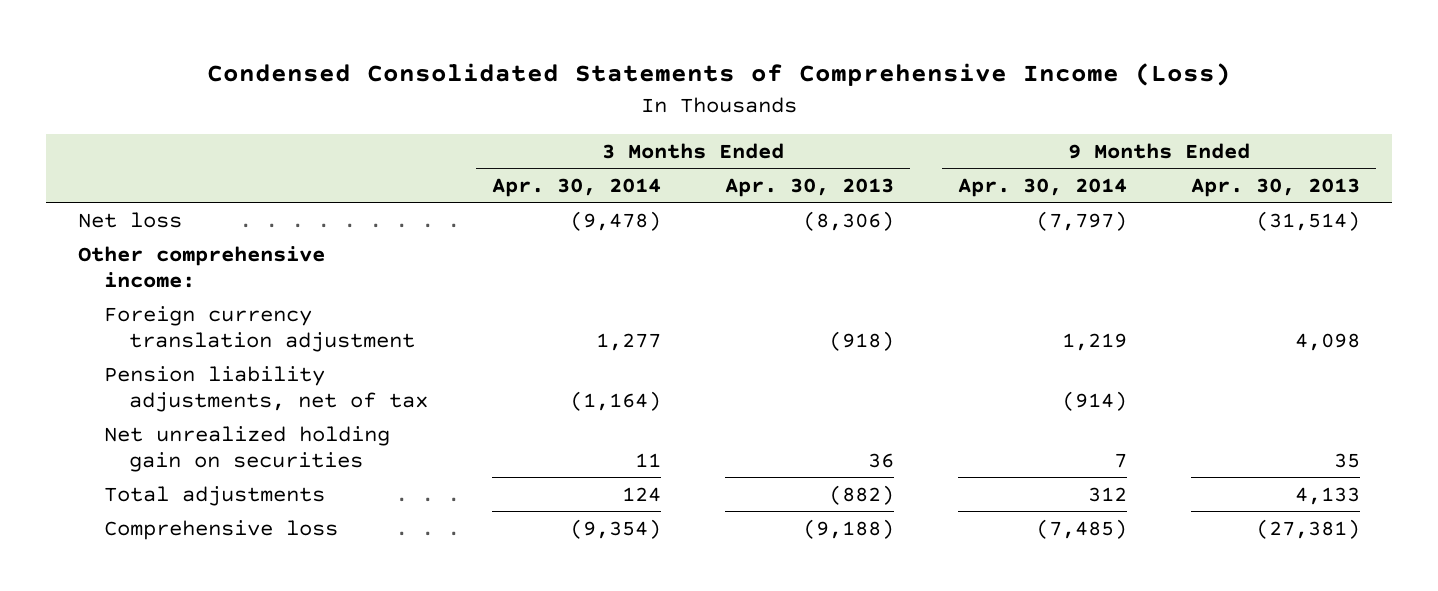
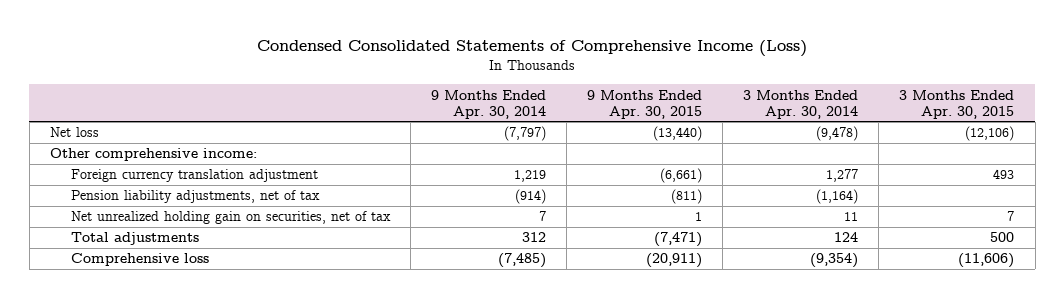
- | 3 Months Ended Apr. 30, 2014 | 3 Months Ended Apr. 30, 2013 | 9 Months Ended Apr. 30, 2014 | 9 Months Ended Apr. 30, 2013
+ | 9 Months Ended Apr. 30, 2014 | 9 Months Ended Apr. 30, 2015 | 3 Months Ended Apr. 30, 2014 | 3 Months Ended Apr. 30, 2015
- Net unrealized holding gain on securities | 11 | 36 | 7 | 35
+ Net unrealized holding gain on securities, net of tax | 7 | 1 | 11 | 7

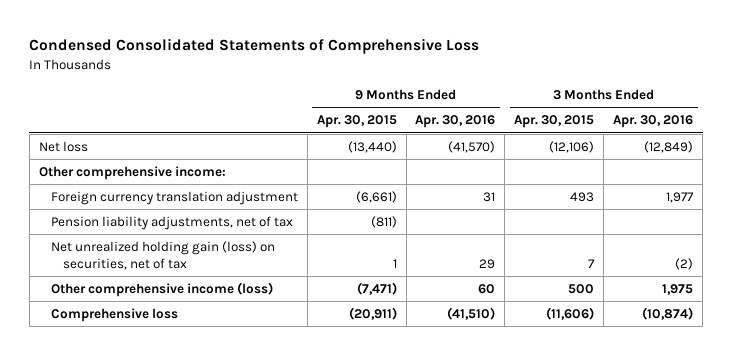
- Condensed Consolidated Statements of Comprehensive Income (Loss)
+ Condensed Consolidated Statements of Comprehensive Loss
- | 9 Months Ended Apr. 30, 2014 | 9 Months Ended Apr. 30, 2015 | 3 Months Ended Apr. 30, 2014 | 3 Months Ended Apr. 30, 2015
+ | 9 Months Ended Apr. 30, 2015 | 9 Months Ended Apr. 30, 2016 | 3 Months Ended Apr. 30, 2015 | 3 Months Ended Apr. 30, 2016
- Net unrealized holding gain on securities, net of tax | 7 | 1 | 11 | 7
- Total adjustments | 312 | (7,471) | 124 | 500
+ Net unrealized holding gain (loss) on securities, net of tax | 1 | 29 | 7 | (2)
+ Other comprehensive income (loss) | (7,471) | 60 | 500 | 1,975

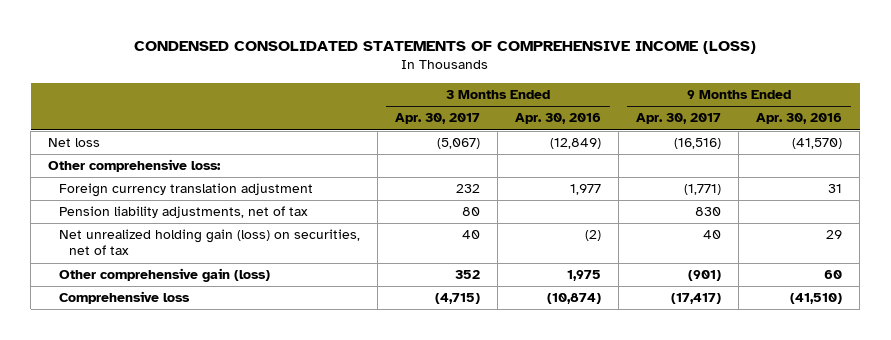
- Condensed Consolidated Statements of Comprehensive Loss
+ CONDENSED CONSOLIDATED STATEMENTS OF COMPREHENSIVE INCOME (LOSS)
- | 9 Months Ended Apr. 30, 2015 | 9 Months Ended Apr. 30, 2016 | 3 Months Ended Apr. 30, 2015 | 3 Months Ended Apr. 30, 2016
+ | 3 Months Ended Apr. 30, 2017 | 3 Months Ended Apr. 30, 2016 | 9 Months Ended Apr. 30, 2017 | 9 Months Ended Apr. 30, 2016
- Other comprehensive income:
+ Other comprehensive loss:
- Other comprehensive income (loss) | (7,471) | 60 | 500 | 1,975
+ Other comprehensive gain (loss) | 352 | 1,975 | (901) | 60

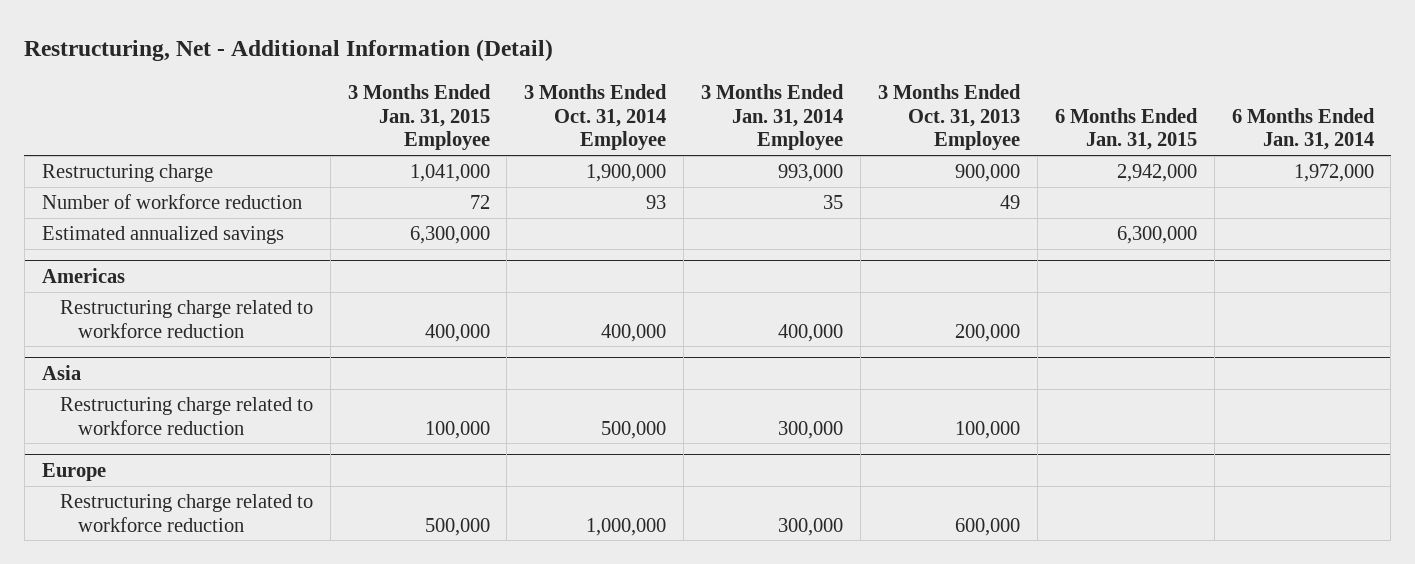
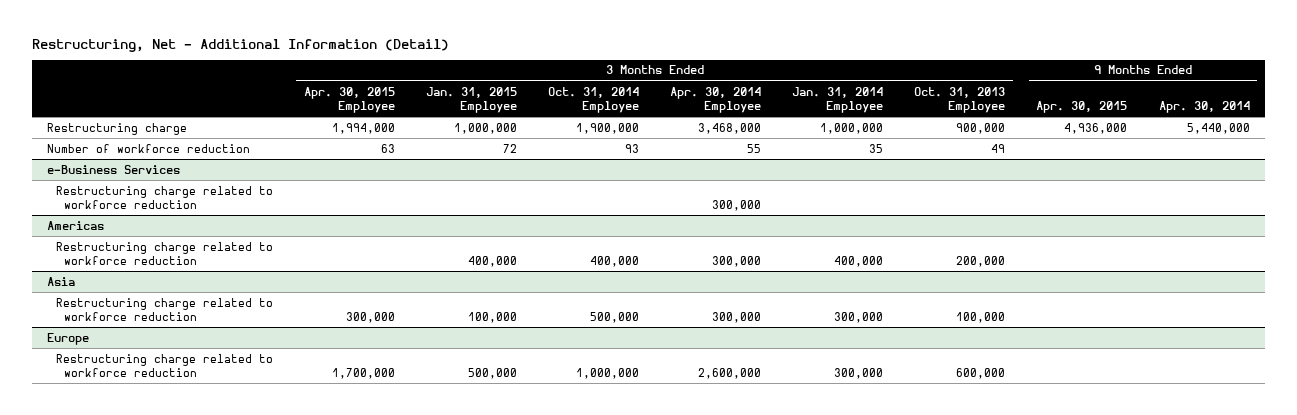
- | 3 Months Ended Jan. 31, 2015 Employee | 3 Months Ended Oct. 31, 2014 Employee | 3 Months Ended Jan. 31, 2014 Employee | 3 Months Ended Oct. 31, 2013 Employee | 6 Months Ended Jan. 31, 2015 | 6 Months Ended Jan. 31, 2014
+ | 3 Months Ended Apr. 30, 2015 Employee | 3 Months Ended Jan. 31, 2015 Employee | 3 Months Ended Oct. 31, 2014 Employee | 3 Months Ended Apr. 30, 2014 Employee | 3 Months Ended Jan. 31, 2014 Employee | 3 Months Ended Oct. 31, 2013 Employee | 9 Months Ended Apr. 30, 2015 | 9 Months Ended Apr. 30, 2014
- Restructuring charge | 1,041,000 | 1,900,000 | 993,000 | 900,000 | 2,942,000 | 1,972,000
+ Restructuring charge | 1,994,000 | 1,000,000 | 1,900,000 | 3,468,000 | 1,000,000 | 900,000 | 4,936,000 | 5,440,000
- Estimated annualized savings | 6,300,000 | | | | 6,300,000 |
+ e-Business Services
+ Restructuring charge related to workforce reduction | | | | 300,000 | | | |

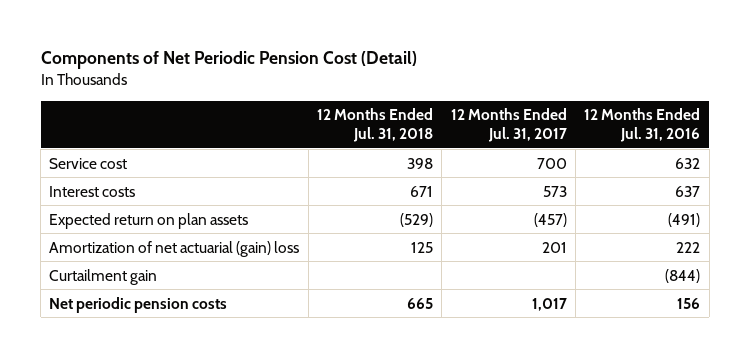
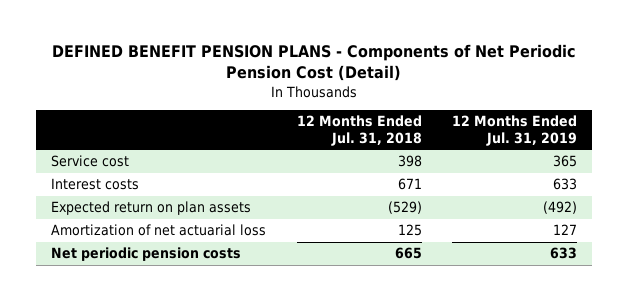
- Components of Net Periodic Pension Cost (Detail)
+ DEFINED BENEFIT PENSION PLANS - Components of Net Periodic Pension Cost (Detail)
- | 12 Months Ended Jul. 31, 2018 | 12 Months Ended Jul. 31, 2017 | 12 Months Ended Jul. 31, 2016
+ | 12 Months Ended Jul. 31, 2018 | 12 Months Ended Jul. 31, 2019
- Amortization of net actuarial (gain) loss | 125 | 201 | 222
- Curtailment gain | | | (844)
+ Amortization of net actuarial loss | 125 | 127

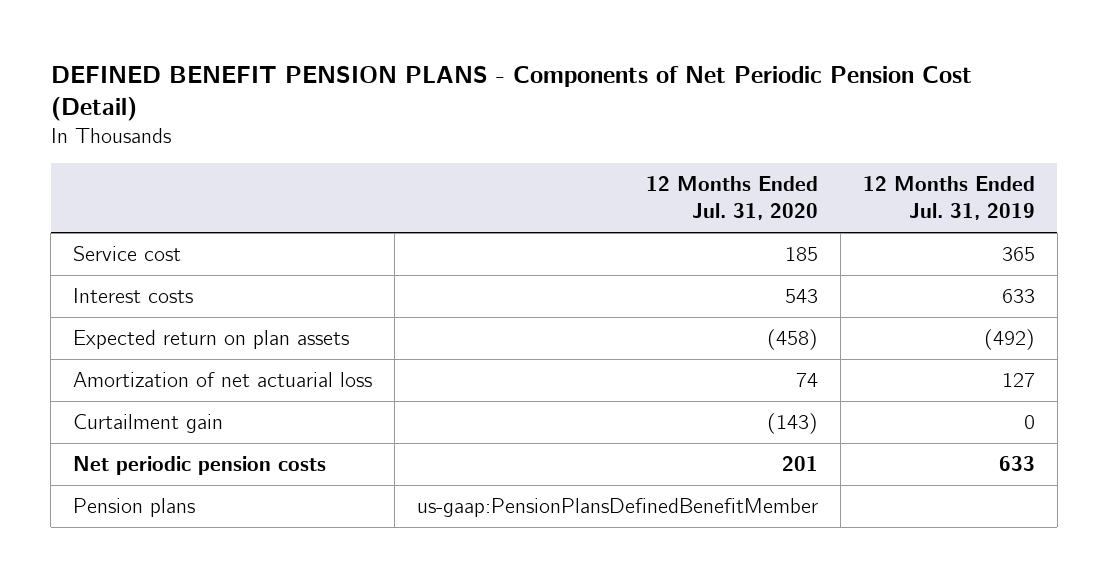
- | 12 Months Ended Jul. 31, 2018 | 12 Months Ended Jul. 31, 2019
+ | 12 Months Ended Jul. 31, 2020 | 12 Months Ended Jul. 31, 2019
+ Curtailment gain | (143) | 0
+ Pension plans | us-gaap:PensionPlansDefinedBenefitMember |

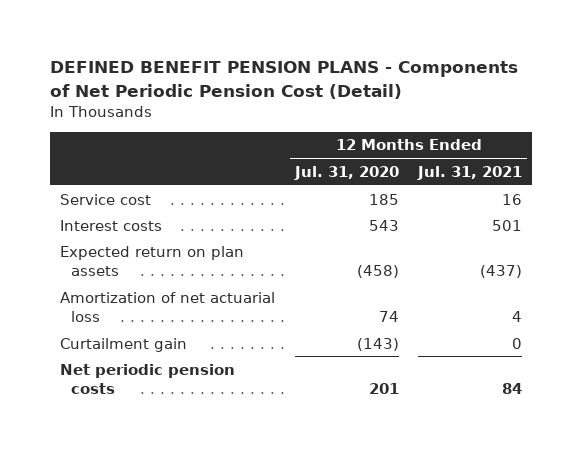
- | 12 Months Ended Jul. 31, 2020 | 12 Months Ended Jul. 31, 2019
+ | 12 Months Ended Jul. 31, 2020 | 12 Months Ended Jul. 31, 2021
- Pension plans | us-gaap:PensionPlansDefinedBenefitMember |

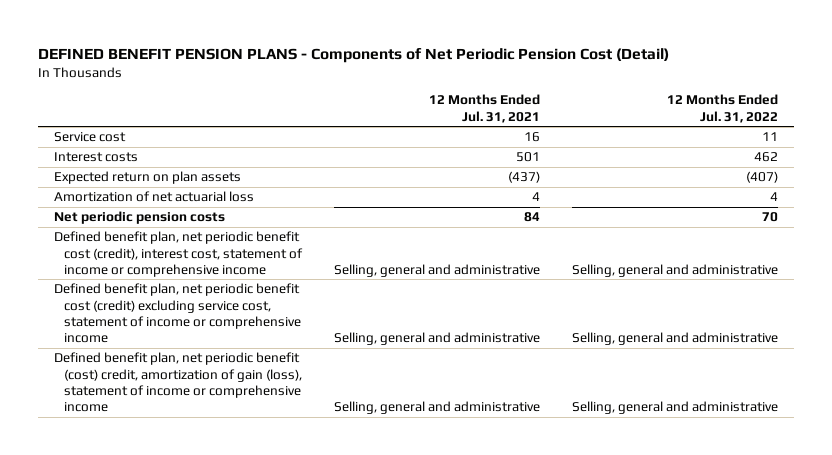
- | 12 Months Ended Jul. 31, 2020 | 12 Months Ended Jul. 31, 2021
+ | 12 Months Ended Jul. 31, 2021 | 12 Months Ended Jul. 31, 2022
- Curtailment gain | (143) | 0
+ Defined benefit plan, net periodic benefit cost (credit), interest cost, statement of income or comprehensive income | Selling, general and administrative | Selling, general and administrative
+ Defined benefit plan, net periodic benefit cost (credit) excluding service cost, statement of income or comprehensive income | Selling, general and administrative | Selling, general and administrative
+ Defined benefit plan, net periodic benefit (cost) credit, amortization of gain (loss), statement of income or comprehensive income | Selling, general and administrative | Selling, general and administrative

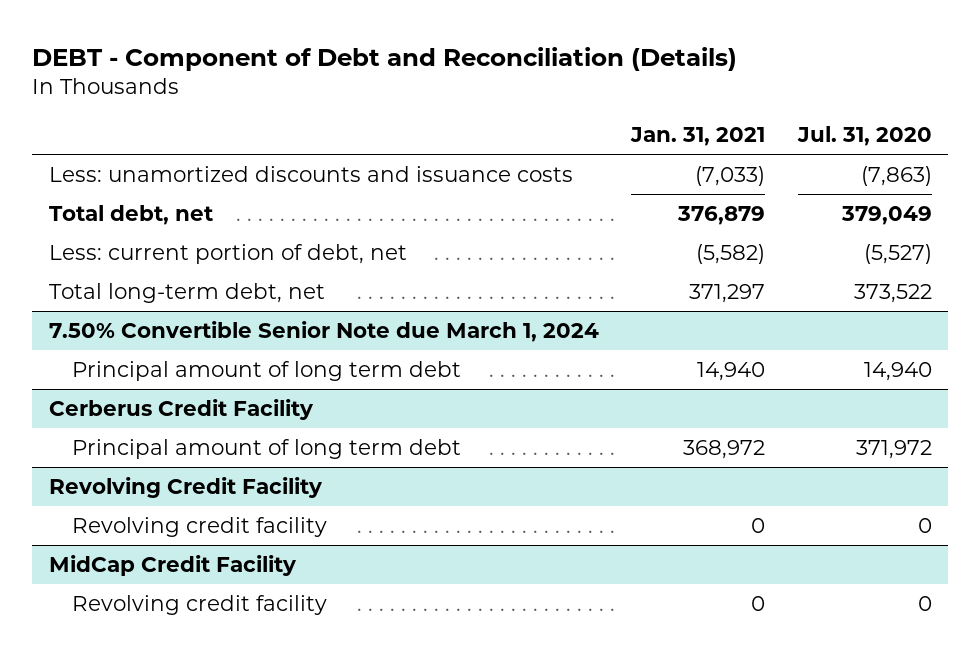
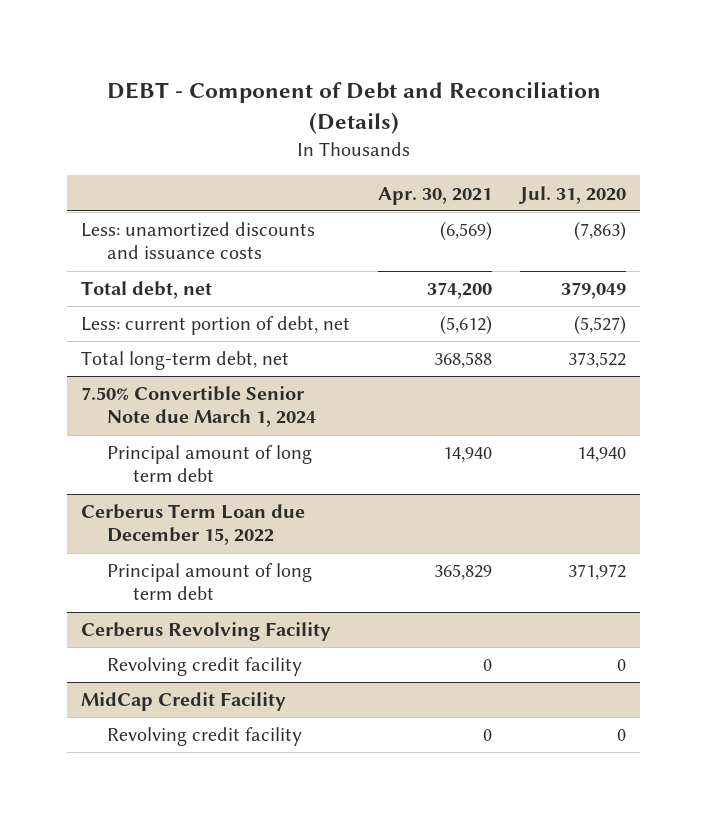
- | Jan. 31, 2021 | Jul. 31, 2020
+ | Apr. 30, 2021 | Jul. 31, 2020
- Cerberus Credit Facility
+ Cerberus Term Loan due December 15, 2022
- Revolving Credit Facility
+ Cerberus Revolving Facility

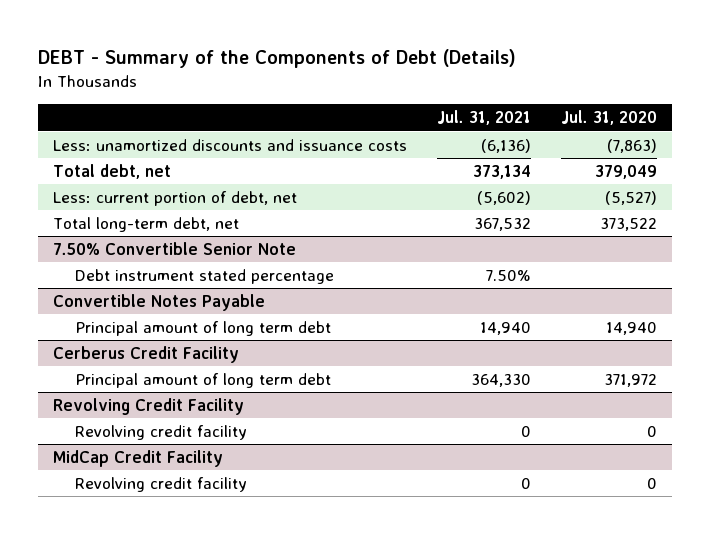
- DEBT - Component of Debt and Reconciliation (Details)
+ DEBT - Summary of the Components of Debt (Details)
- | Apr. 30, 2021 | Jul. 31, 2020
+ | Jul. 31, 2021 | Jul. 31, 2020
- 7.50% Convertible Senior Note due March 1, 2024
+ 7.50% Convertible Senior Note
+ Debt instrument stated percentage | 7.50% |
+ Convertible Notes Payable
- Cerberus Term Loan due December 15, 2022
+ Cerberus Credit Facility
- Cerberus Revolving Facility
+ Revolving Credit Facility

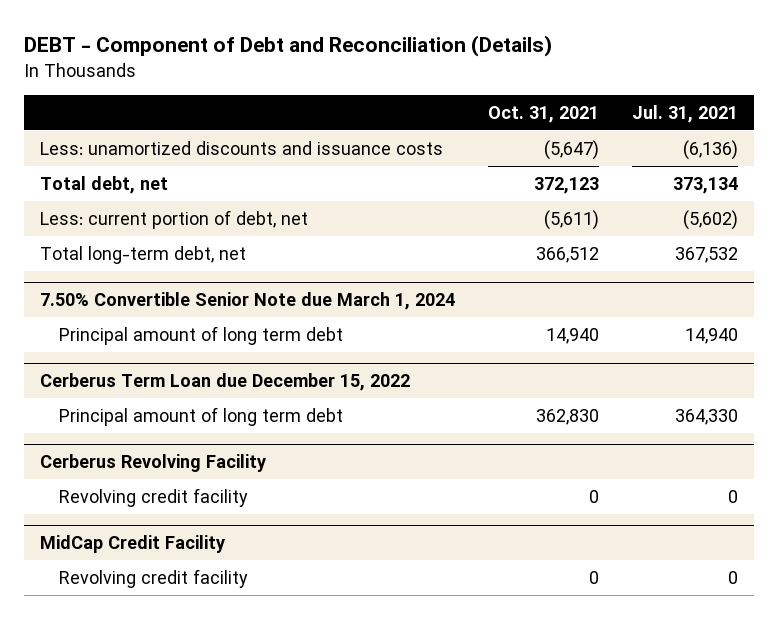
- DEBT - Summary of the Components of Debt (Details)
+ DEBT - Component of Debt and Reconciliation (Details)
- | Jul. 31, 2021 | Jul. 31, 2020
+ | Oct. 31, 2021 | Jul. 31, 2021
- 7.50% Convertible Senior Note
- Debt instrument stated percentage | 7.50% |
- Convertible Notes Payable
+ 7.50% Convertible Senior Note due March 1, 2024
- Cerberus Credit Facility
+ Cerberus Term Loan due December 15, 2022
- Revolving Credit Facility
+ Cerberus Revolving Facility

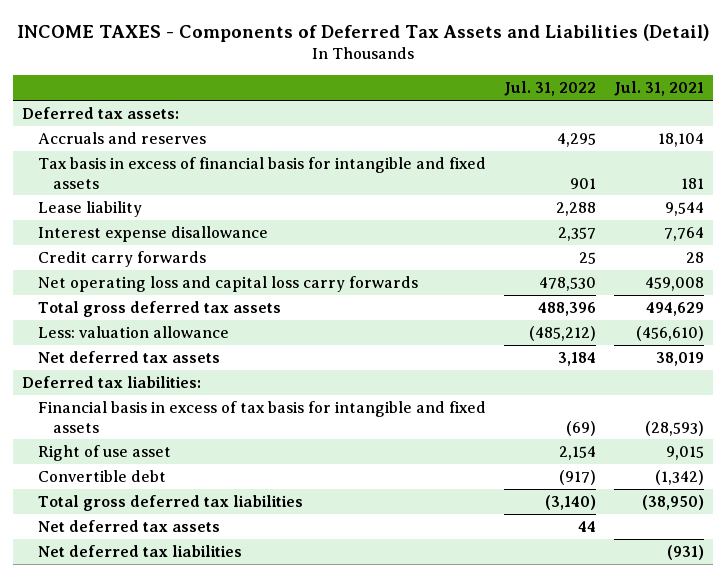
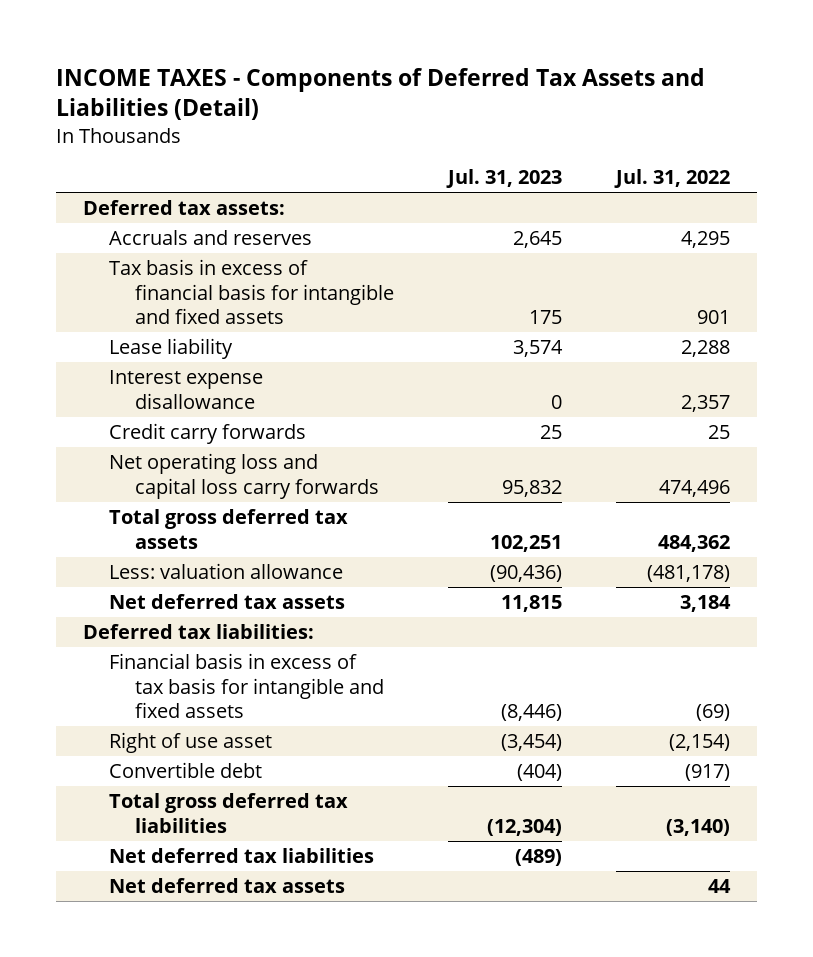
- | Jul. 31, 2022 | Jul. 31, 2021
+ | Jul. 31, 2023 | Jul. 31, 2022
- Net operating loss and capital loss carry forwards | 478,530 | 459,008
- Total gross deferred tax assets | 488,396 | 494,629
- Less: valuation allowance | (485,212) | (456,610)
+ Net operating loss and capital loss carry forwards | 95,832 | 474,496
+ Total gross deferred tax assets | 102,251 | 484,362
+ Less: valuation allowance | (90,436) | (481,178)
- Right of use asset | 2,154 | 9,015
+ Right of use asset | (3,454) | (2,154)
moved down: Net deferred tax assets | | 44

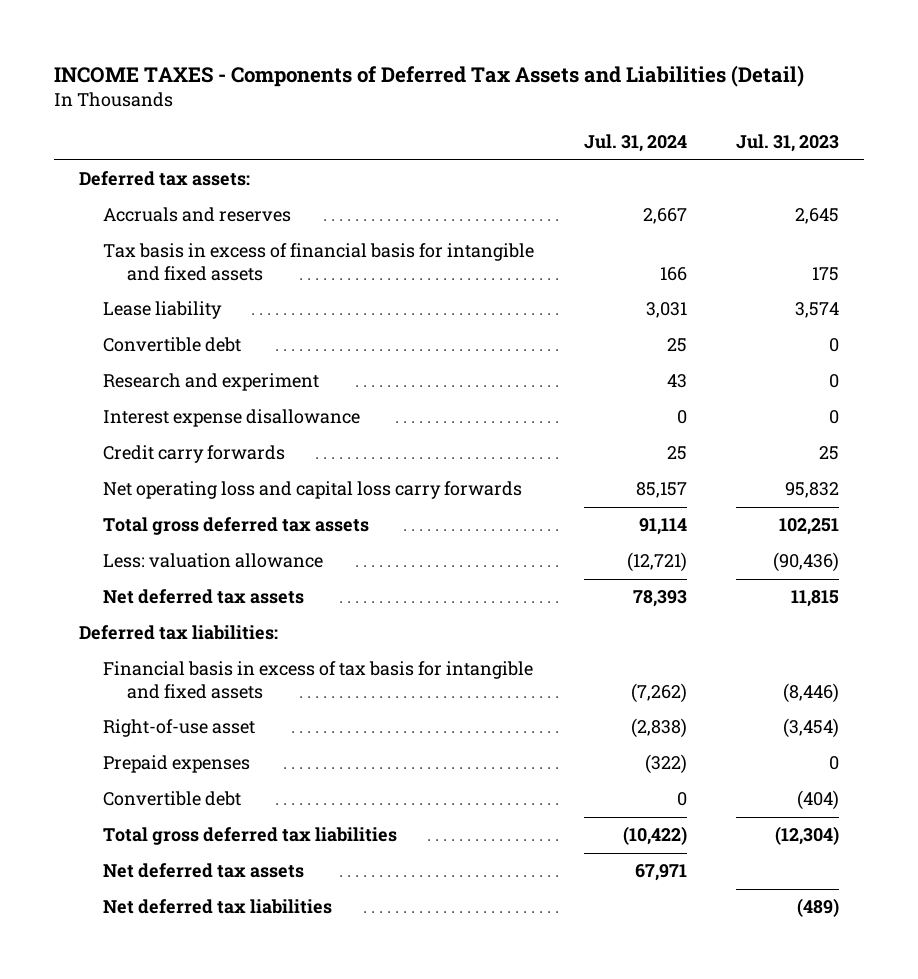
- | Jul. 31, 2023 | Jul. 31, 2022
+ | Jul. 31, 2024 | Jul. 31, 2023
+ Convertible debt | 25 | 0
+ Research and experiment | 43 | 0
- Right of use asset | (3,454) | (2,154)
+ Right-of-use asset | (2,838) | (3,454)
+ Prepaid expenses | (322) | 0
moved down: Net deferred tax liabilities | | (489)

